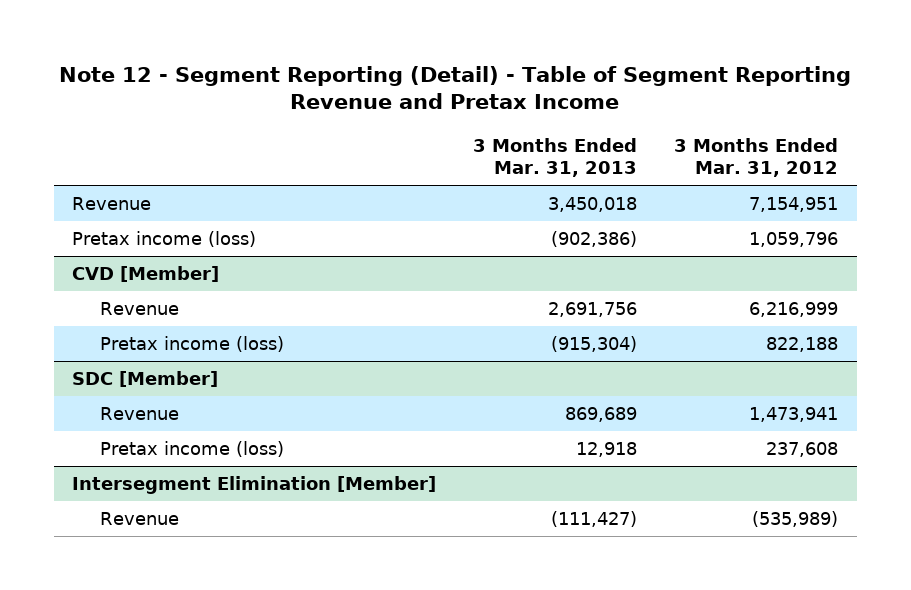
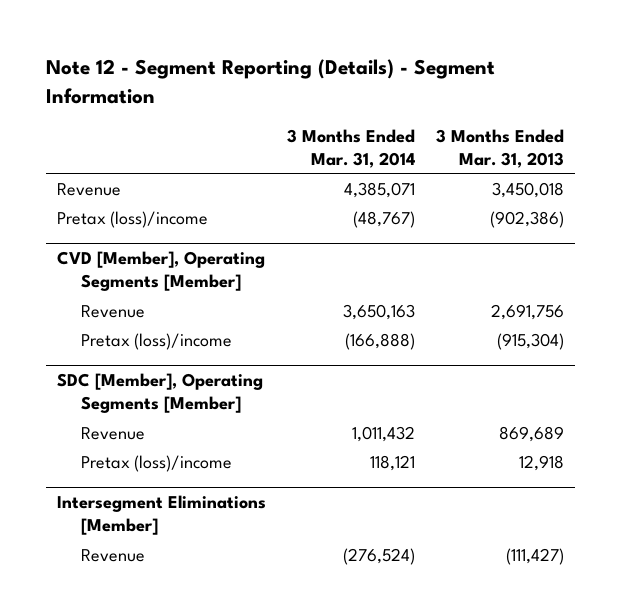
- Note 12 - Segment Reporting (Detail) - Table of Segment Reporting Revenue and Pretax Income
+ Note 12 - Segment Reporting (Details) - Segment Information
- | 3 Months Ended Mar. 31, 2013 | 3 Months Ended Mar. 31, 2012
+ | 3 Months Ended Mar. 31, 2014 | 3 Months Ended Mar. 31, 2013
- Pretax income (loss) | (902,386) | 1,059,796
- CVD [Member]
+ Pretax (loss)/income | (48,767) | (902,386)
+ CVD [Member], Operating Segments [Member]
- Pretax income (loss) | (915,304) | 822,188
- SDC [Member]
+ Pretax (loss)/income | (166,888) | (915,304)
+ SDC [Member], Operating Segments [Member]
- Pretax income (loss) | 12,918 | 237,608
- Intersegment Elimination [Member]
+ Pretax (loss)/income | 118,121 | 12,918
+ Intersegment Eliminations [Member]

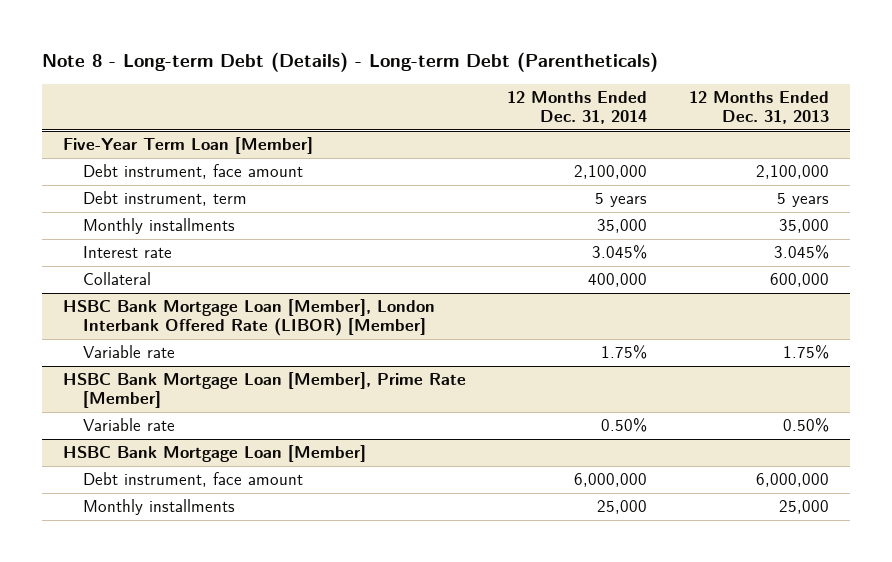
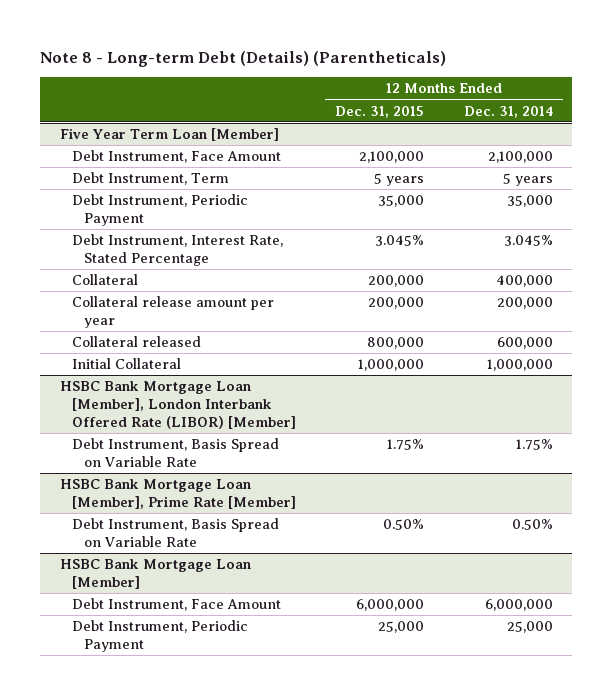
- Note 8 - Long-term Debt (Details) - Long-term Debt (Parentheticals)
+ Note 8 - Long-term Debt (Details) (Parentheticals)
- | 12 Months Ended Dec. 31, 2014 | 12 Months Ended Dec. 31, 2013
+ | 12 Months Ended Dec. 31, 2015 | 12 Months Ended Dec. 31, 2014
- Five-Year Term Loan [Member]
- Dеbt instrumеnt, facе amount | 2,100,000 | 2,100,000
- Dеbt instrumеnt, term | 5 years | 5 years
- Monthly installmеnts | 35,000 | 35,000
- Intеrеst rate | 3.045% | 3.045%
- Collatеral | 400,000 | 600,000
+ Five Year Term Loan [Member]
+ Debt Instrument, Face Amount | 2,100,000 | 2,100,000
+ Debt Instrument, Term | 5 years | 5 years
+ Debt Instrument, Periodic Payment | 35,000 | 35,000
+ Debt Instrument, Interest Rate, Stated Percentage | 3.045% | 3.045%
+ Collateral | 200,000 | 400,000
+ Collateral release amount per year | 200,000 | 200,000
+ Collateral released | 800,000 | 600,000
+ Initial Collateral | 1,000,000 | 1,000,000
@ HSBC Bank Mortgage Loan [Member], London Interbank Offered Rate (LIBOR) [Member]
- Variable rate | 1.75% | 1.75%
+ Debt Instrument, Basis Spread on Variable Rate | 1.75% | 1.75%
@ HSBC Bank Mortgage Loan [Member], Prime Rate [Member]
- Variable rate | 0.50% | 0.50%
+ Debt Instrument, Basis Spread on Variable Rate | 0.50% | 0.50%
@ HSBC Bank Mortgage Loan [Member]
- Dеbt instrumеnt, facе amount | 6,000,000 | 6,000,000
- Monthly installmеnts | 25,000 | 25,000
+ Debt Instrument, Face Amount | 6,000,000 | 6,000,000
+ Debt Instrument, Periodic Payment | 25,000 | 25,000

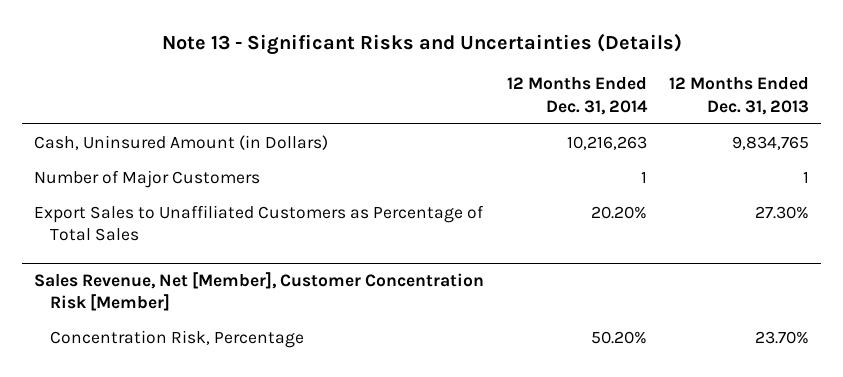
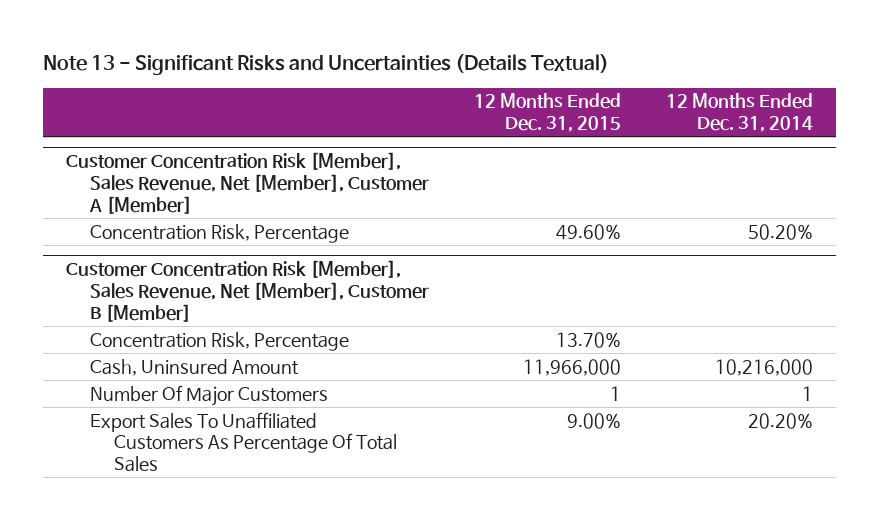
- Note 13 - Significant Risks and Uncertainties (Details)
+ Note 13 - Significant Risks and Uncertainties (Details Textual)
- | 12 Months Ended Dec. 31, 2014 | 12 Months Ended Dec. 31, 2013
+ | 12 Months Ended Dec. 31, 2015 | 12 Months Ended Dec. 31, 2014
- Cash, Uninsured Amount (in Dollars) | 10,216,263 | 9,834,765
- Number of Major Customers | 1 | 1
- Export Sales to Unaffiliated Customers as Percentage of Total Sales | 20.20% | 27.30%
- Sales Revenue, Net [Member], Customer Concentration Risk [Member]
+ Customer Concentration Risk [Member], Sales Revenue, Net [Member], Customer A [Member]
+ Customer Concentration Risk [Member], Sales Revenue, Net [Member], Customer B [Member]
+ Concentration Risk, Percentage | 13.70% |
+ Cash, Uninsured Amount | 11,966,000 | 10,216,000
+ Number Of Major Customers | 1 | 1
+ Export Sales To Unaffiliated Customers As Percentage Of Total Sales | 9.00% | 20.20%

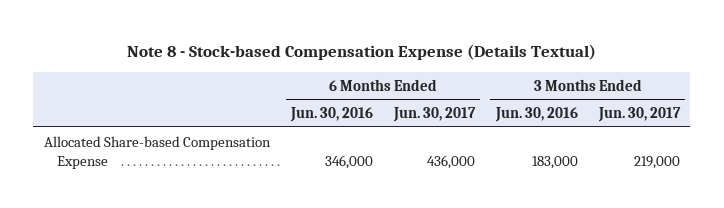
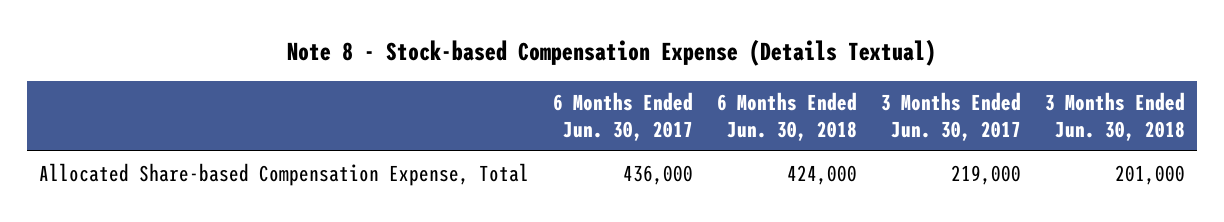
- | 6 Months Ended Jun. 30, 2016 | 6 Months Ended Jun. 30, 2017 | 3 Months Ended Jun. 30, 2016 | 3 Months Ended Jun. 30, 2017
+ | 6 Months Ended Jun. 30, 2017 | 6 Months Ended Jun. 30, 2018 | 3 Months Ended Jun. 30, 2017 | 3 Months Ended Jun. 30, 2018
- Allocated Share-based Compensation Expense | 346,000 | 436,000 | 183,000 | 219,000
+ Allocated Share-based Compensation Expense, Total | 436,000 | 424,000 | 219,000 | 201,000

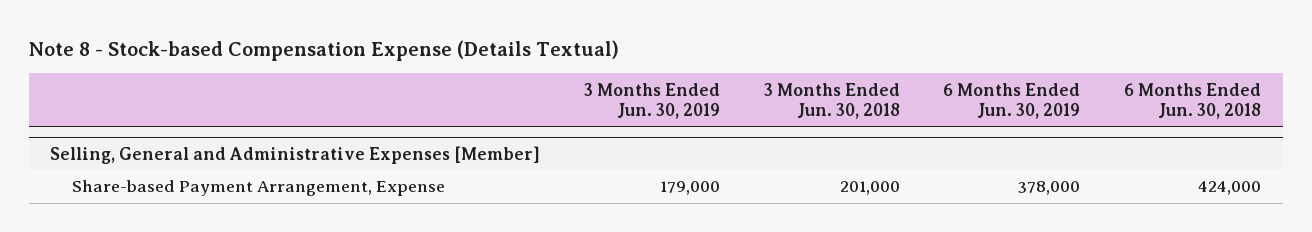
- | 6 Months Ended Jun. 30, 2017 | 6 Months Ended Jun. 30, 2018 | 3 Months Ended Jun. 30, 2017 | 3 Months Ended Jun. 30, 2018
+ | 3 Months Ended Jun. 30, 2019 | 3 Months Ended Jun. 30, 2018 | 6 Months Ended Jun. 30, 2019 | 6 Months Ended Jun. 30, 2018
- Allocated Share-based Compensation Expense, Total | 436,000 | 424,000 | 219,000 | 201,000
+ Selling, General and Administrative Expenses [Member]
+ Share-based Payment Arrangement, Expense | 179,000 | 201,000 | 378,000 | 424,000

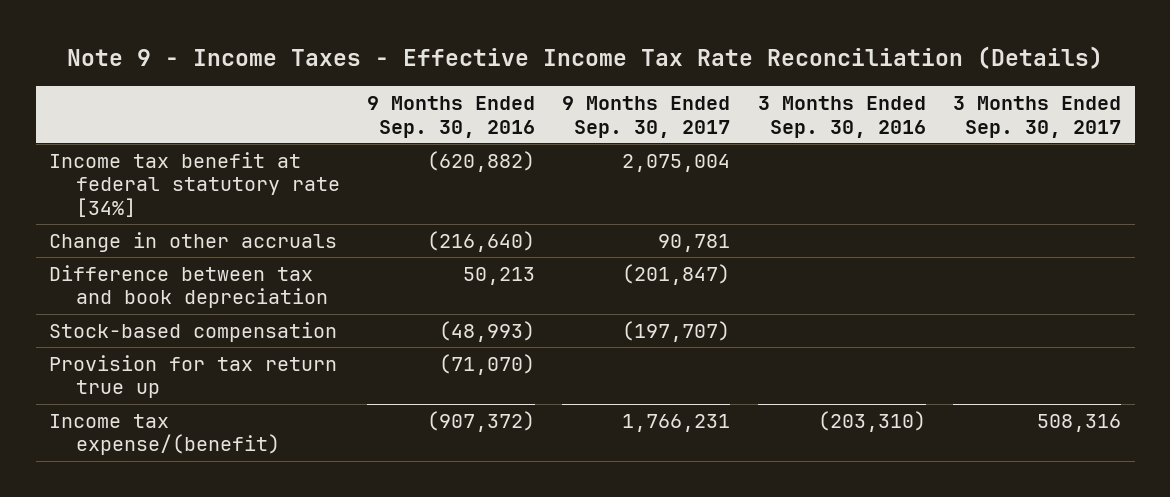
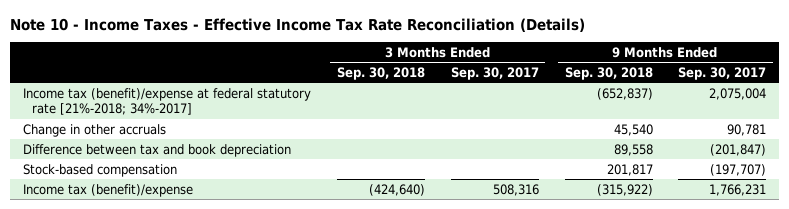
- Note 9 - Income Taxes - Effective Income Tax Rate Reconciliation (Details)
+ Note 10 - Income Taxes - Effective Income Tax Rate Reconciliation (Details)
- | 9 Months Ended Sep. 30, 2016 | 9 Months Ended Sep. 30, 2017 | 3 Months Ended Sep. 30, 2016 | 3 Months Ended Sep. 30, 2017
+ | 3 Months Ended Sep. 30, 2018 | 3 Months Ended Sep. 30, 2017 | 9 Months Ended Sep. 30, 2018 | 9 Months Ended Sep. 30, 2017
- Income tax benefit at federal statutory rate [34%] | (620,882) | 2,075,004 | |
+ Income tax (benefit)/expense at federal statutory rate [21%-2018; 34%-2017] | | | (652,837) | 2,075,004
- Provision for tax return true up | (71,070) | | |
- Income tax expense/(benefit) | (907,372) | 1,766,231 | (203,310) | 508,316
+ Income tax (benefit)/expense | (424,640) | 508,316 | (315,922) | 1,766,231

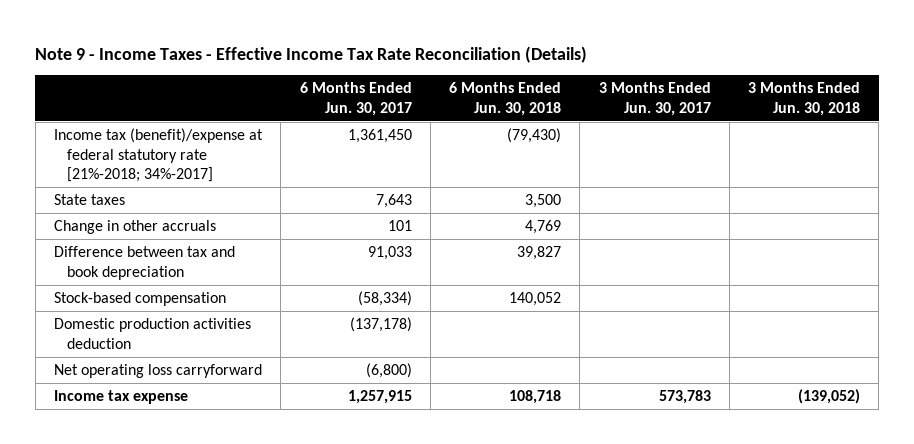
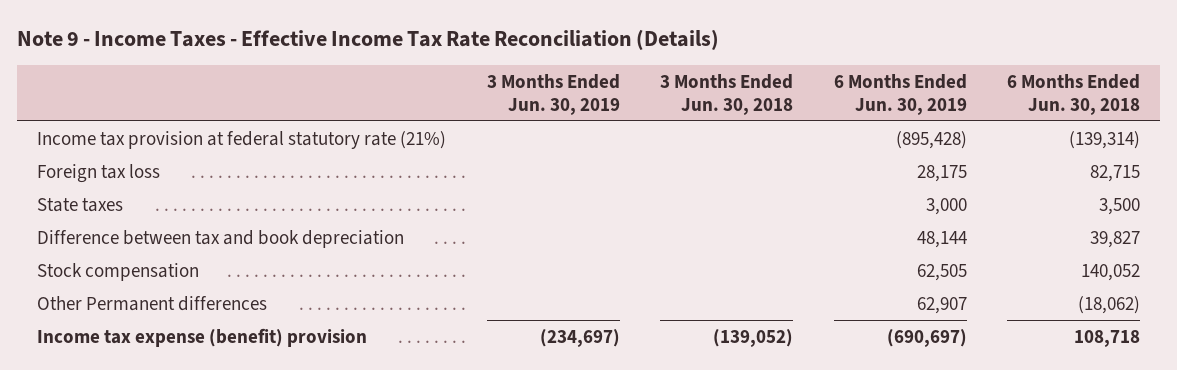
- | 6 Months Ended Jun. 30, 2017 | 6 Months Ended Jun. 30, 2018 | 3 Months Ended Jun. 30, 2017 | 3 Months Ended Jun. 30, 2018
+ | 3 Months Ended Jun. 30, 2019 | 3 Months Ended Jun. 30, 2018 | 6 Months Ended Jun. 30, 2019 | 6 Months Ended Jun. 30, 2018
- Income tax (benefit)/expense at federal statutory rate [21%-2018; 34%-2017] | 1,361,450 | (79,430) | |
+ Income tax provision at federal statutory rate (21%) | | | (895,428) | (139,314)
+ Foreign tax loss | | | 28,175 | 82,715
- Change in other accruals | 101 | 4,769 | |
- Stock-based compensation | (58,334) | 140,052 | |
- Domestic production activities deduction | (137,178) | | |
- Net operating loss carryforward | (6,800) | | |
- Income tax expense | 1,257,915 | 108,718 | 573,783 | (139,052)
+ Stock compensation | | | 62,505 | 140,052
+ Other Permanent differences | | | 62,907 | (18,062)
+ Income tax expense (benefit) provision | (234,697) | (139,052) | (690,697) | 108,718

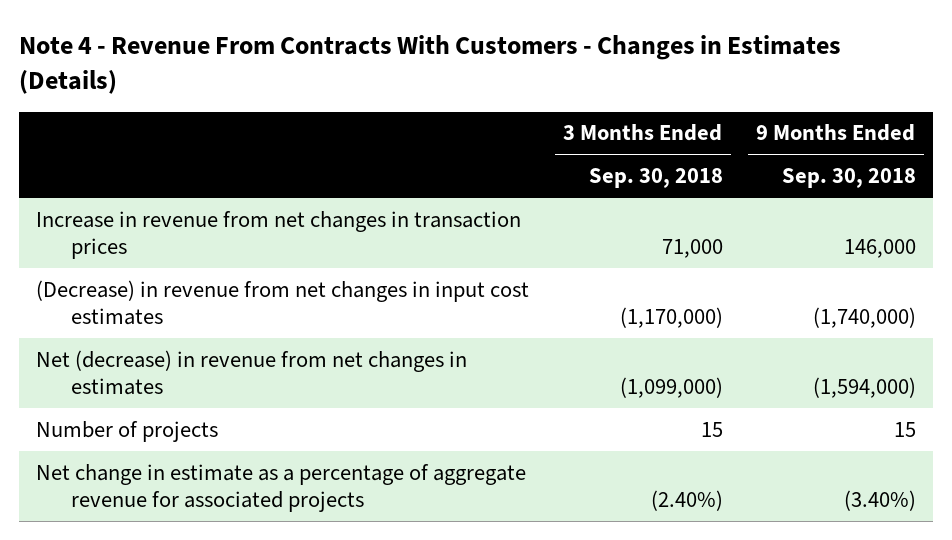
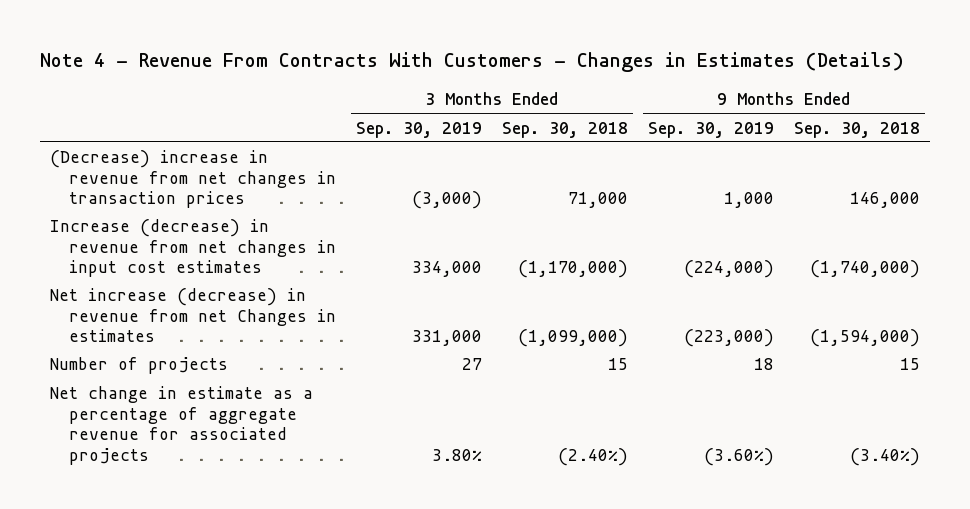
- | 3 Months Ended Sep. 30, 2018 | 9 Months Ended Sep. 30, 2018
+ | 3 Months Ended Sep. 30, 2019 | 3 Months Ended Sep. 30, 2018 | 9 Months Ended Sep. 30, 2019 | 9 Months Ended Sep. 30, 2018
- Increase in revenue from net changes in transaction prices | 71,000 | 146,000
- (Decrease) in revenue from net changes in input cost estimates | (1,170,000) | (1,740,000)
- Net (decrease) in revenue from net changes in estimates | (1,099,000) | (1,594,000)
+ (Decrease) increase in revenue from net changes in transaction prices | (3,000) | 71,000 | 1,000 | 146,000
+ Increase (decrease) in revenue from net changes in input cost estimates | 334,000 | (1,170,000) | (224,000) | (1,740,000)
+ Net increase (decrease) in revenue from net Changes in estimates | 331,000 | (1,099,000) | (223,000) | (1,594,000)

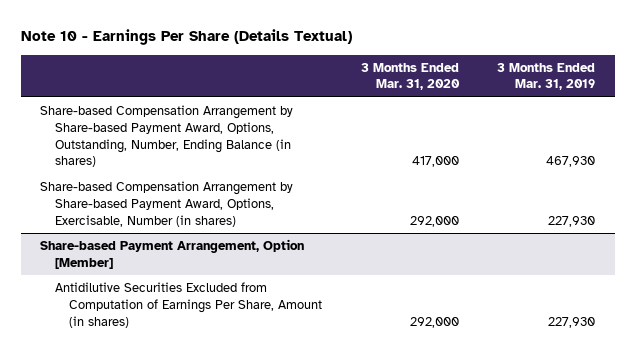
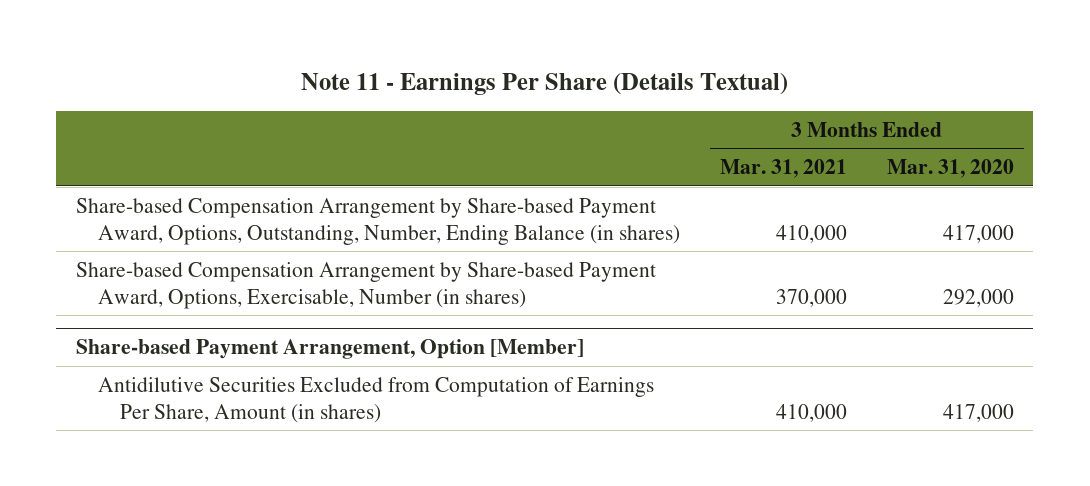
- Note 10 - Earnings Per Share (Details Textual)
+ Note 11 - Earnings Per Share (Details Textual)
- | 3 Months Ended Mar. 31, 2020 | 3 Months Ended Mar. 31, 2019
+ | 3 Months Ended Mar. 31, 2021 | 3 Months Ended Mar. 31, 2020
@ Share-based Payment Arrangement, Option [Member]
- Antidilutive Securities Excluded from Computation of Earnings Per Share, Amount (in shares) | 292,000 | 227,930
+ Antidilutive Securities Excluded from Computation of Earnings Per Share, Amount (in shares) | 410,000 | 417,000

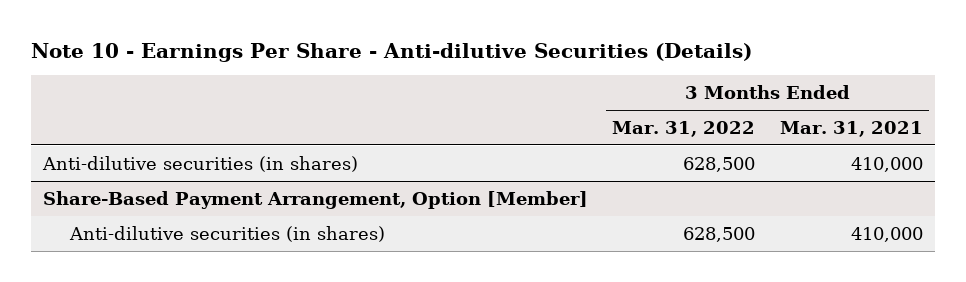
- Note 11 - Earnings Per Share (Details Textual)
+ Note 10 - Earnings Per Share - Anti-dilutive Securities (Details)
- | 3 Months Ended Mar. 31, 2021 | 3 Months Ended Mar. 31, 2020
+ | 3 Months Ended Mar. 31, 2022 | 3 Months Ended Mar. 31, 2021
- Share-based Compensation Arrangement by Share-based Payment Award, Options, Outstanding, Number, Ending Balance (in shares) | 410,000 | 417,000
- Share-based Compensation Arrangement by Share-based Payment Award, Options, Exercisable, Number (in shares) | 370,000 | 292,000
- Share-based Payment Arrangement, Option [Member]
- Antidilutive Securities Excluded from Computation of Earnings Per Share, Amount (in shares) | 410,000 | 417,000
+ Anti-dilutive securities (in shares) | 628,500 | 410,000
+ Share-Based Payment Arrangement, Option [Member]
+ Anti-dilutive securities (in shares) | 628,500 | 410,000

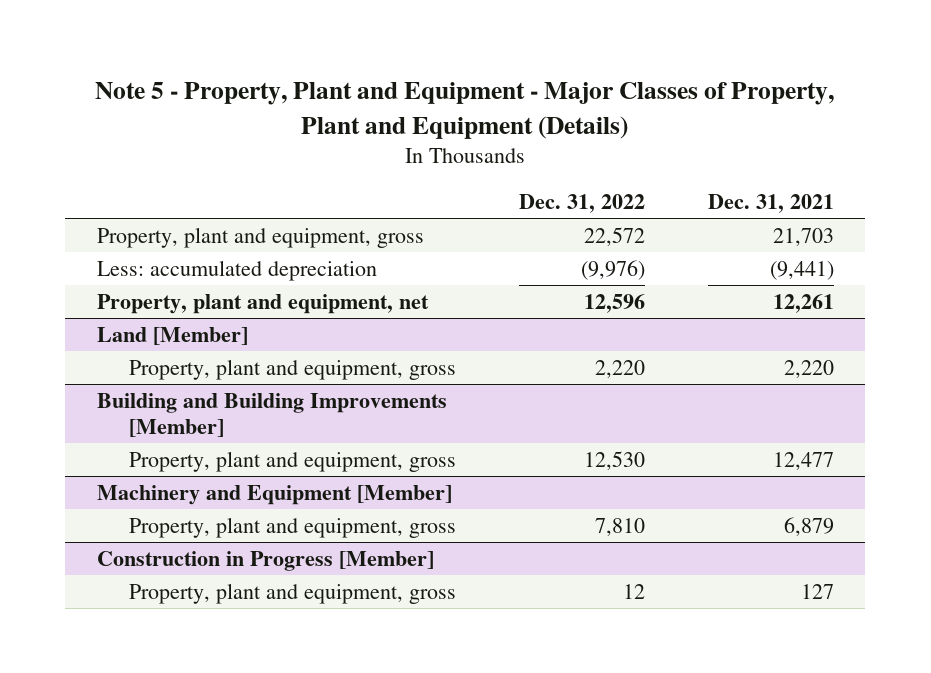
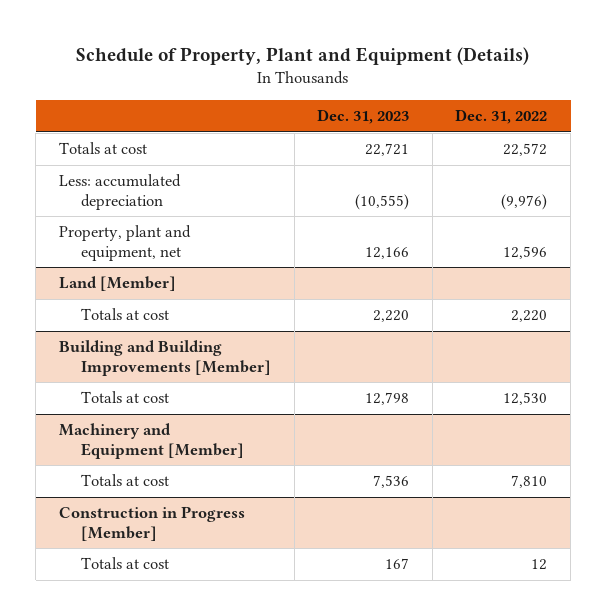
- Note 5 - Property, Plant and Equipment - Major Classes of Property, Plant and Equipment (Details)
+ Schedule of Property, Plant and Equipment (Details)
- | Dec. 31, 2022 | Dec. 31, 2021
+ | Dec. 31, 2023 | Dec. 31, 2022
- Property, plant and equipment, gross | 22,572 | 21,703
+ Totals at cost | 22,721 | 22,572
@ Land [Member]
- Property, plant and equipment, gross | 2,220 | 2,220
+ Totals at cost | 2,220 | 2,220
@ Building and Building Improvements [Member]
- Property, plant and equipment, gross | 12,530 | 12,477
+ Totals at cost | 12,798 | 12,530
@ Machinery and Equipment [Member]
- Property, plant and equipment, gross | 7,810 | 6,879
+ Totals at cost | 7,536 | 7,810
@ Construction in Progress [Member]
- Property, plant and equipment, gross | 12 | 127
+ Totals at cost | 167 | 12

